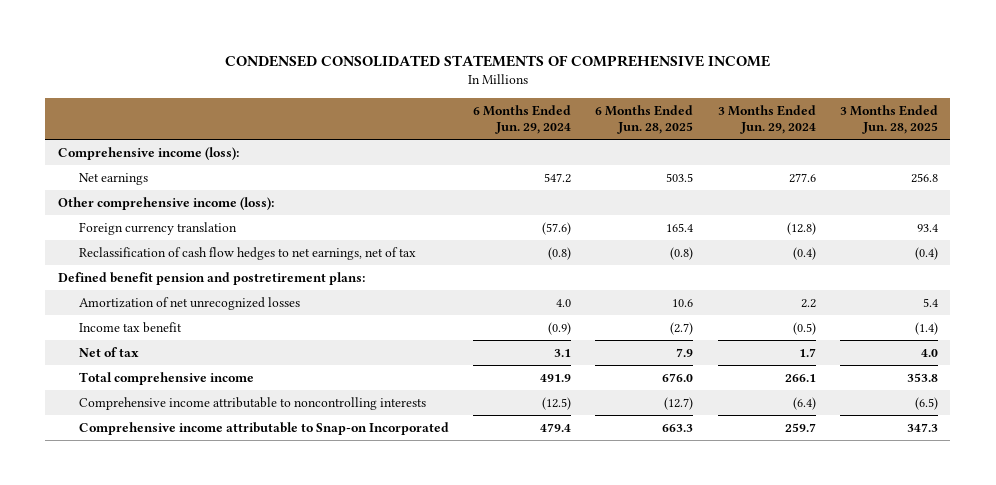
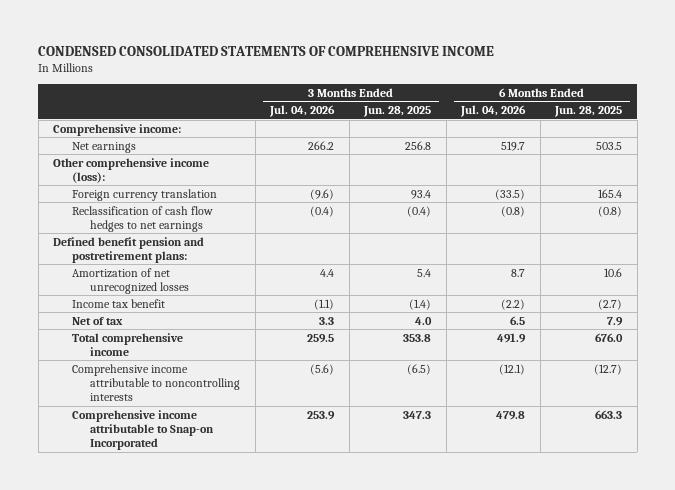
- | 6 Months Ended Jun. 29, 2024 | 6 Months Ended Jun. 28, 2025 | 3 Months Ended Jun. 29, 2024 | 3 Months Ended Jun. 28, 2025
+ | 3 Months Ended Jul. 04, 2026 | 3 Months Ended Jun. 28, 2025 | 6 Months Ended Jul. 04, 2026 | 6 Months Ended Jun. 28, 2025
- Comprehensive income (loss):
+ Comprehensive income:
- Reclassification of cash flow hedges to net earnings, net of tax | (0.8) | (0.8) | (0.4) | (0.4)
+ Reclassification of cash flow hedges to net earnings | (0.4) | (0.4) | (0.8) | (0.8)

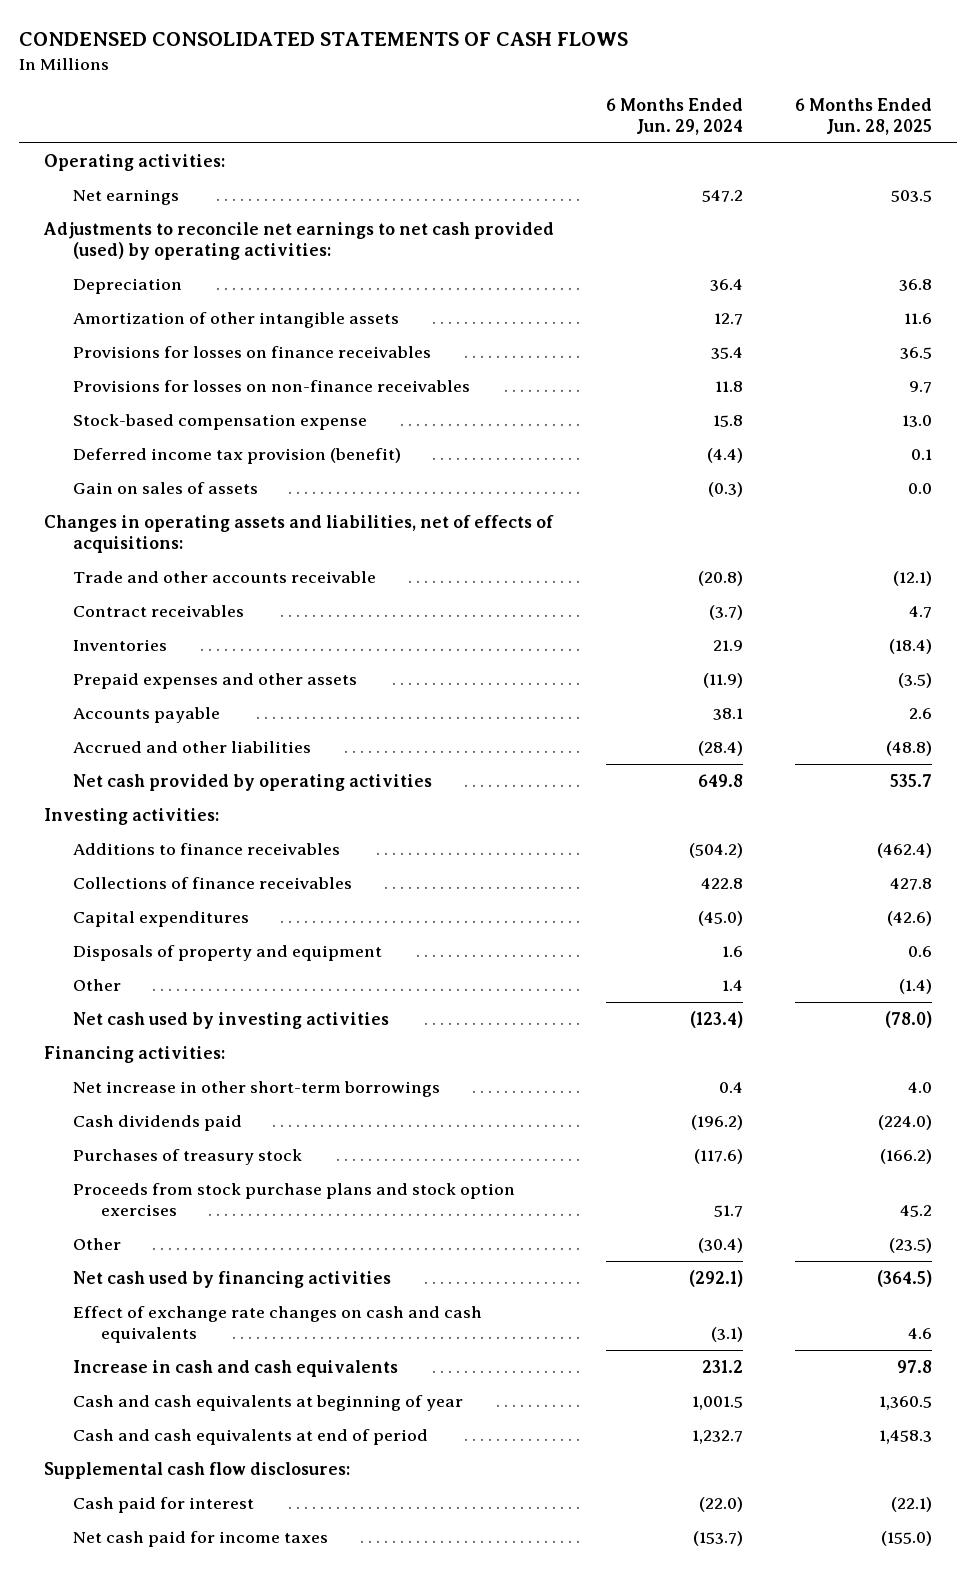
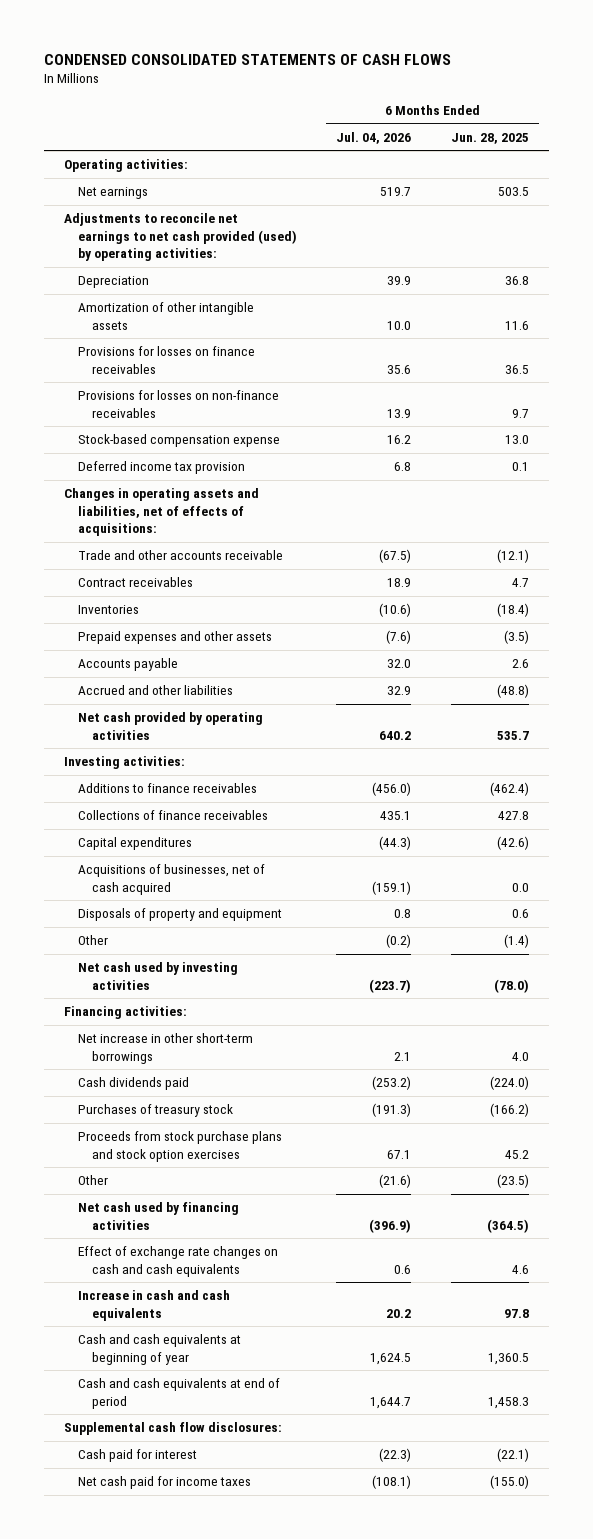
- | 6 Months Ended Jun. 29, 2024 | 6 Months Ended Jun. 28, 2025
+ | 6 Months Ended Jul. 04, 2026 | 6 Months Ended Jun. 28, 2025
- Deferred income tax provision (benefit) | (4.4) | 0.1
- Gain on sales of assets | (0.3) | 0.0
+ Deferred income tax provision | 6.8 | 0.1
+ Acquisitions of businesses, net of cash acquired | (159.1) | 0.0

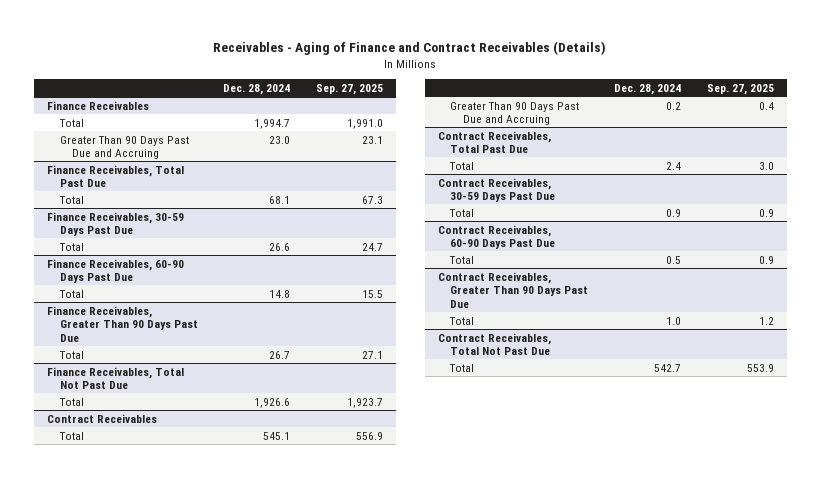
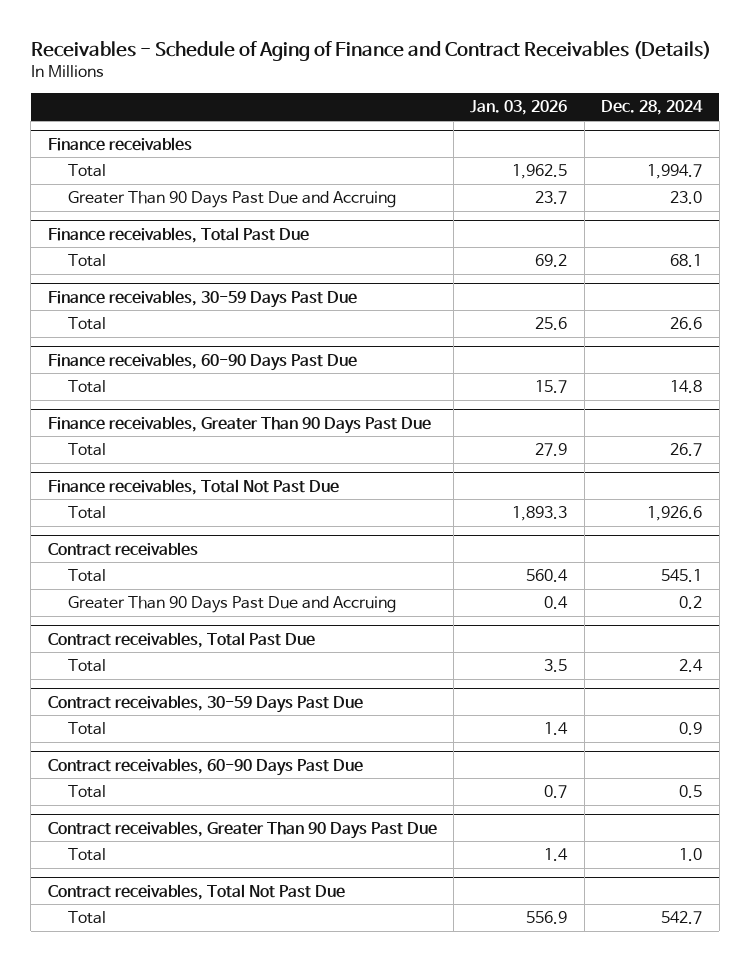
- Receivables - Aging of Finance and Contract Receivables (Details)
+ Receivables - Schedule of Aging of Finance and Contract Receivables (Details)
- | Dec. 28, 2024 | Sep. 27, 2025
+ | Jan. 03, 2026 | Dec. 28, 2024
- Finance Receivables
+ Finance receivables
- Finance Receivables, Total Past Due
+ Finance receivables, Total Past Due
- Finance Receivables, 30-59 Days Past Due
+ Finance receivables, 30-59 Days Past Due
- Finance Receivables, 60-90 Days Past Due
+ Finance receivables, 60-90 Days Past Due
- Finance Receivables, Greater Than 90 Days Past Due
+ Finance receivables, Greater Than 90 Days Past Due
- Finance Receivables, Total Not Past Due
+ Finance receivables, Total Not Past Due
- Contract Receivables
+ Contract receivables
- Contract Receivables, Total Past Due
+ Contract receivables, Total Past Due
- Contract Receivables, 30-59 Days Past Due
+ Contract receivables, 30-59 Days Past Due
- Contract Receivables, 60-90 Days Past Due
+ Contract receivables, 60-90 Days Past Due
- Contract Receivables, Greater Than 90 Days Past Due
+ Contract receivables, Greater Than 90 Days Past Due
- Contract Receivables, Total Not Past Due
+ Contract receivables, Total Not Past Due

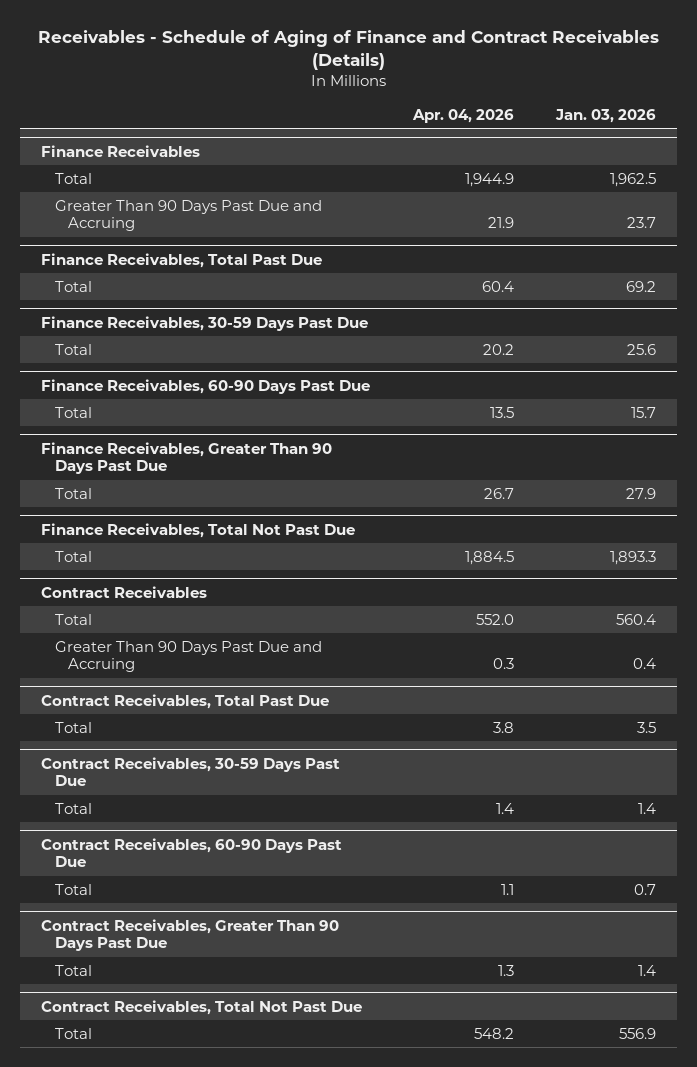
- | Jan. 03, 2026 | Dec. 28, 2024
+ | Apr. 04, 2026 | Jan. 03, 2026
- Finance receivables
+ Finance Receivables
- Finance receivables, Total Past Due
+ Finance Receivables, Total Past Due
- Finance receivables, 30-59 Days Past Due
+ Finance Receivables, 30-59 Days Past Due
- Finance receivables, 60-90 Days Past Due
+ Finance Receivables, 60-90 Days Past Due
- Finance receivables, Greater Than 90 Days Past Due
+ Finance Receivables, Greater Than 90 Days Past Due
- Finance receivables, Total Not Past Due
+ Finance Receivables, Total Not Past Due
- Contract receivables
+ Contract Receivables
- Contract receivables, Total Past Due
+ Contract Receivables, Total Past Due
- Contract receivables, 30-59 Days Past Due
+ Contract Receivables, 30-59 Days Past Due
- Contract receivables, 60-90 Days Past Due
+ Contract Receivables, 60-90 Days Past Due
- Contract receivables, Greater Than 90 Days Past Due
+ Contract Receivables, Greater Than 90 Days Past Due
- Contract receivables, Total Not Past Due
+ Contract Receivables, Total Not Past Due

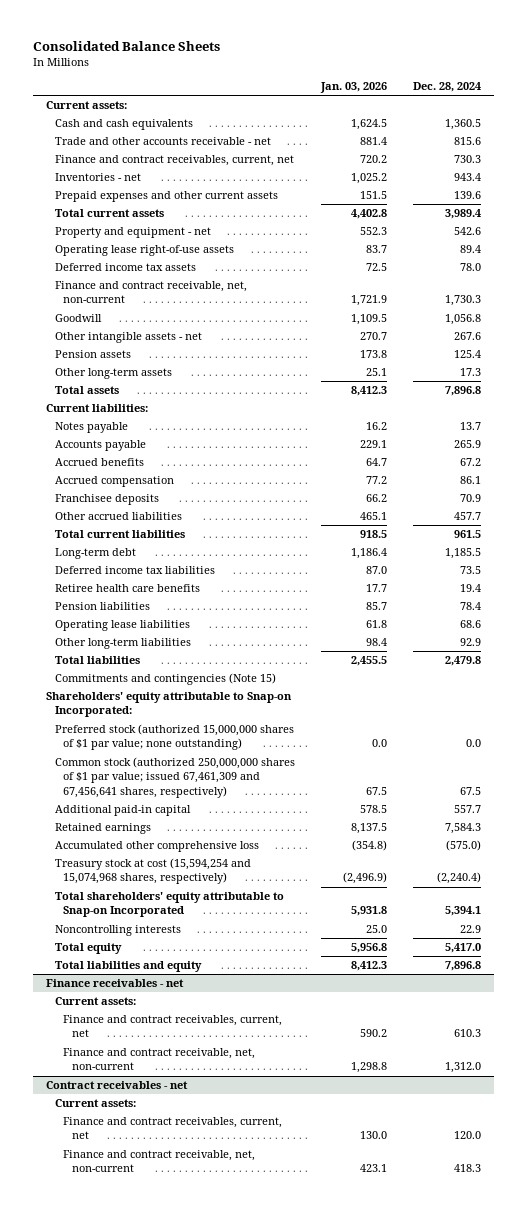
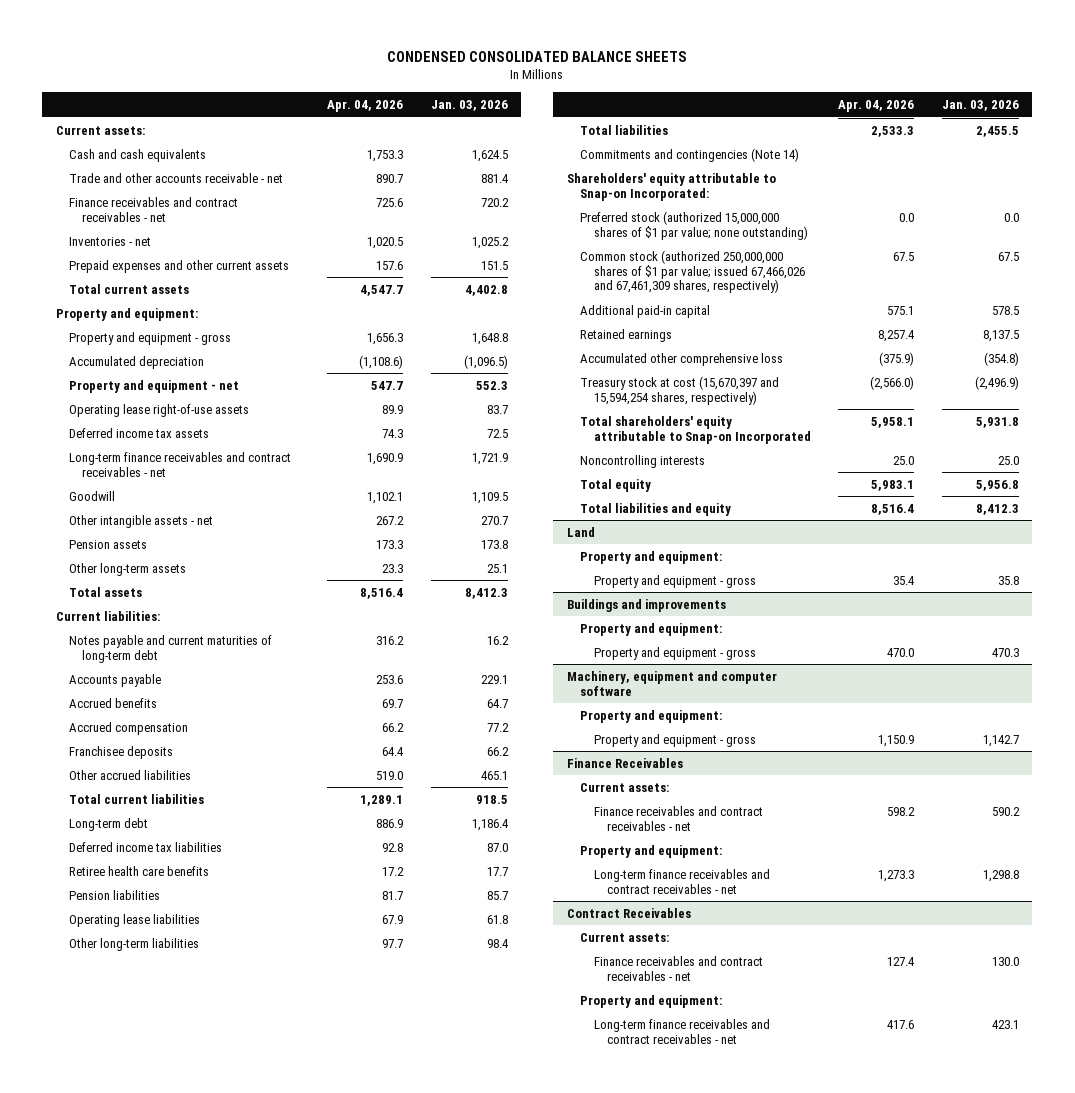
- Consolidated Balance Sheets
+ CONDENSED CONSOLIDATED BALANCE SHEETS
- | Jan. 03, 2026 | Dec. 28, 2024
+ | Apr. 04, 2026 | Jan. 03, 2026
- Finance and contract receivables, current, net | 720.2 | 730.3
+ Finance receivables and contract receivables - net | 725.6 | 720.2
+ Property and equipment:
+ Property and equipment - gross | 1,656.3 | 1,648.8
+ Accumulated depreciation | (1,108.6) | (1,096.5)
- Finance and contract receivable, net, non-current | 1,721.9 | 1,730.3
+ Long-term finance receivables and contract receivables - net | 1,690.9 | 1,721.9
- Notes payable | 16.2 | 13.7
+ Notes payable and current maturities of long-term debt | 316.2 | 16.2
- Commitments and contingencies (Note 15)
+ Commitments and contingencies (Note 14)
- Common stock (authorized 250,000,000 shares of $1 par value; issued 67,461,309 and 67,456,641 shares, respectively) | 67.5 | 67.5
+ Common stock (authorized 250,000,000 shares of $1 par value; issued 67,466,026 and 67,461,309 shares, respectively) | 67.5 | 67.5
- Treasury stock at cost (15,594,254 and 15,074,968 shares, respectively) | (2,496.9) | (2,240.4)
+ Treasury stock at cost (15,670,397 and 15,594,254 shares, respectively) | (2,566.0) | (2,496.9)
- Finance receivables - net
+ Land
+ Property and equipment:
+ Property and equipment - gross | 35.4 | 35.8
+ Buildings and improvements
+ Property and equipment:
+ Property and equipment - gross | 470.0 | 470.3
+ Machinery, equipment and computer software
+ Property and equipment:
+ Property and equipment - gross | 1,150.9 | 1,142.7
+ Finance Receivables
- Finance and contract receivables, current, net | 590.2 | 610.3
- Finance and contract receivable, net, non-current | 1,298.8 | 1,312.0
- Contract receivables - net
+ Finance receivables and contract receivables - net | 598.2 | 590.2
+ Property and equipment:
+ Long-term finance receivables and contract receivables - net | 1,273.3 | 1,298.8
+ Contract Receivables
- Finance and contract receivables, current, net | 130.0 | 120.0
- Finance and contract receivable, net, non-current | 423.1 | 418.3
+ Finance receivables and contract receivables - net | 127.4 | 130.0
+ Property and equipment:
+ Long-term finance receivables and contract receivables - net | 417.6 | 423.1

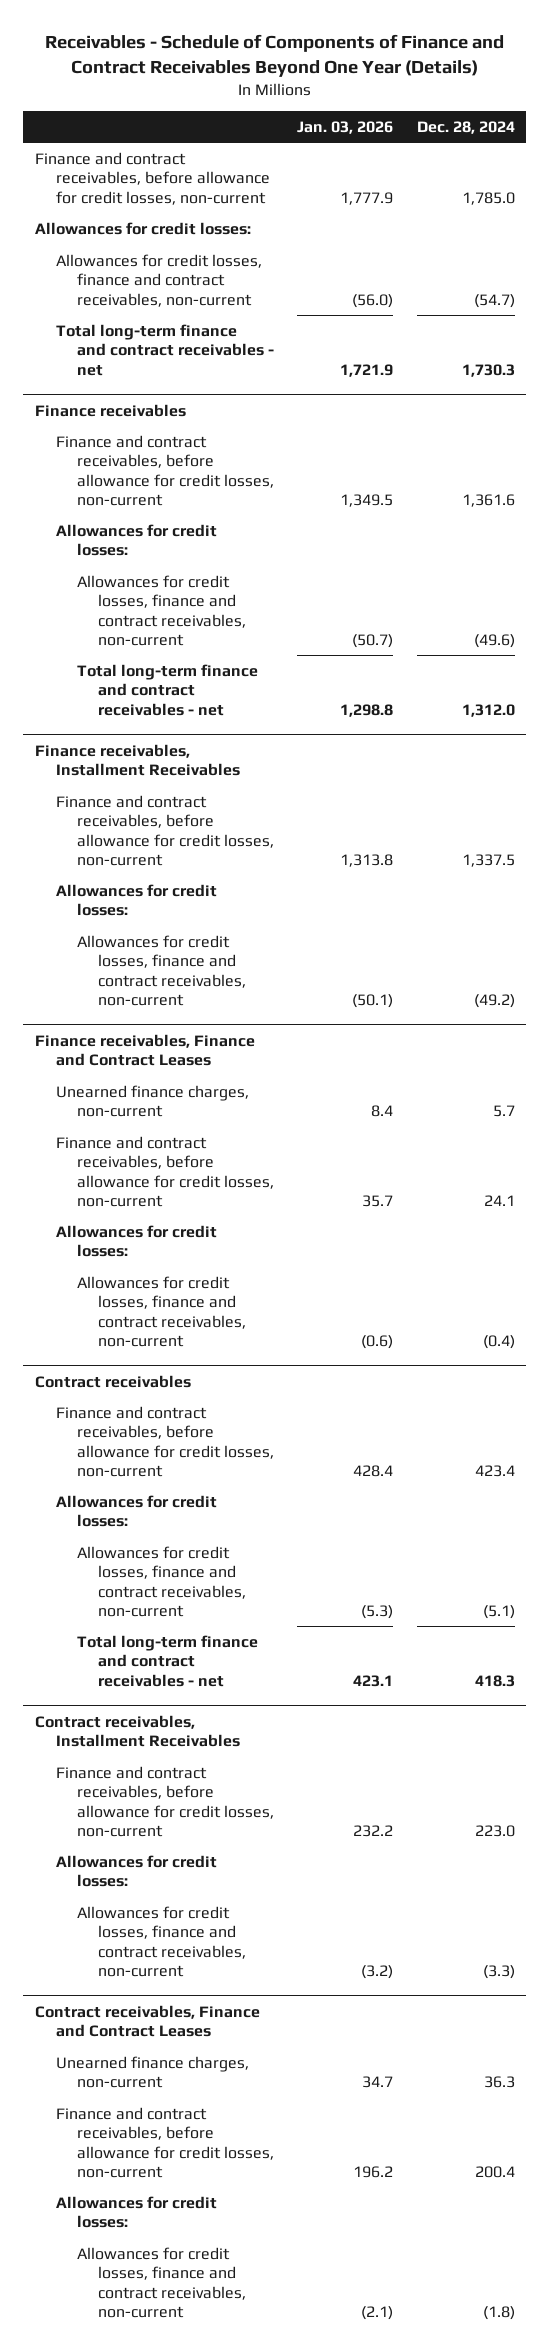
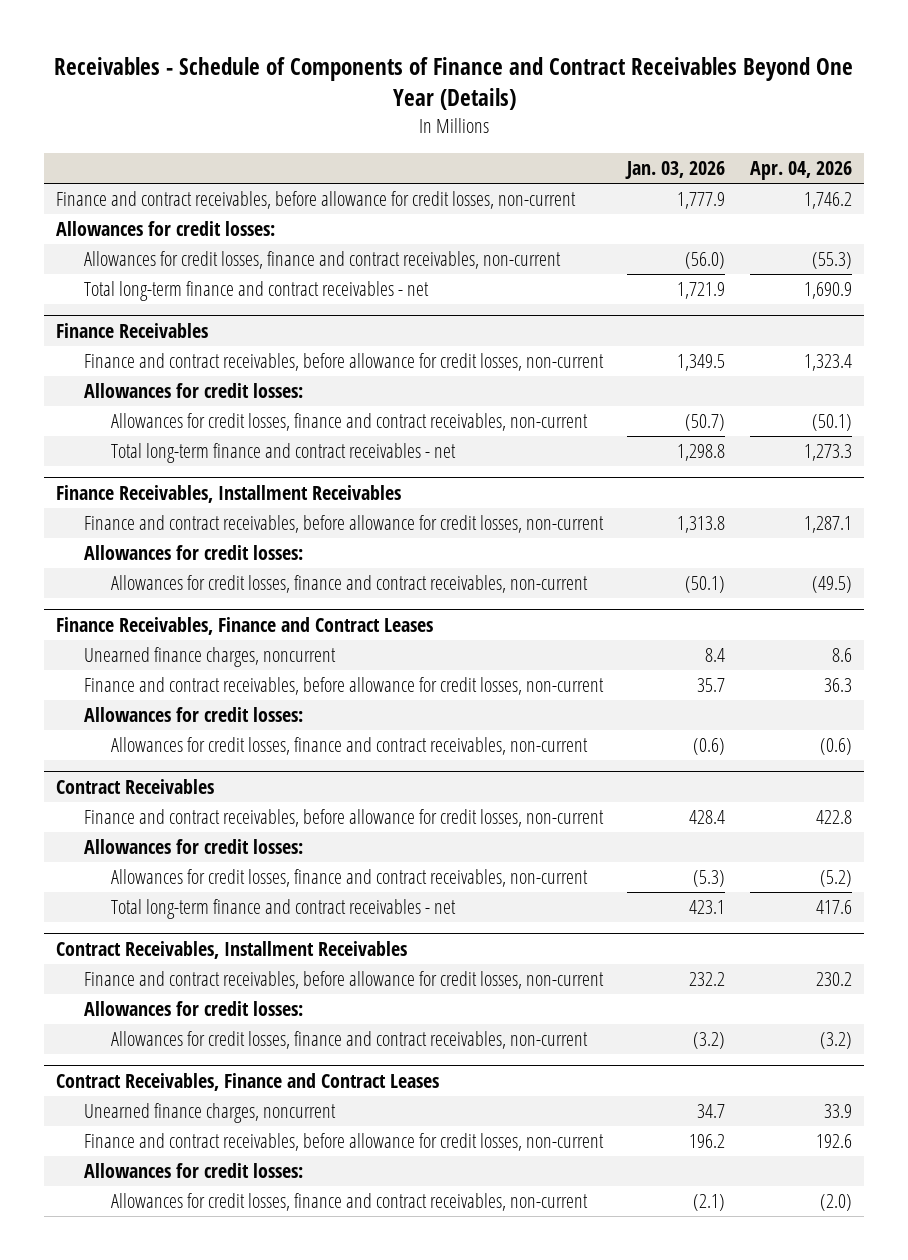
- | Jan. 03, 2026 | Dec. 28, 2024
+ | Jan. 03, 2026 | Apr. 04, 2026
- Finance receivables
+ Finance Receivables
- Finance receivables, Installment Receivables
+ Finance Receivables, Installment Receivables
- Finance receivables, Finance and Contract Leases
- Unearned finance charges, non-current | 8.4 | 5.7
+ Finance Receivables, Finance and Contract Leases
+ Unearned finance charges, noncurrent | 8.4 | 8.6
- Contract receivables
+ Contract Receivables
- Contract receivables, Installment Receivables
+ Contract Receivables, Installment Receivables
- Contract receivables, Finance and Contract Leases
- Unearned finance charges, non-current | 34.7 | 36.3
+ Contract Receivables, Finance and Contract Leases
+ Unearned finance charges, noncurrent | 34.7 | 33.9

